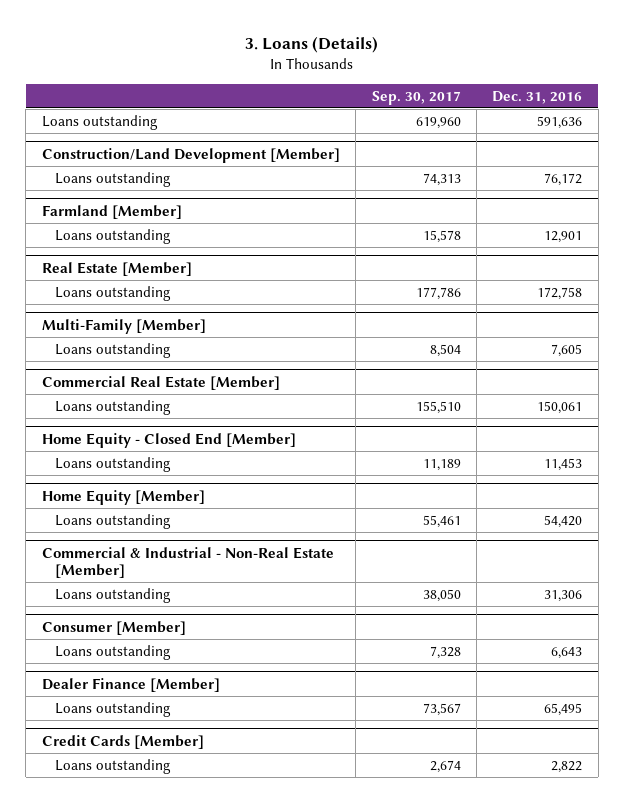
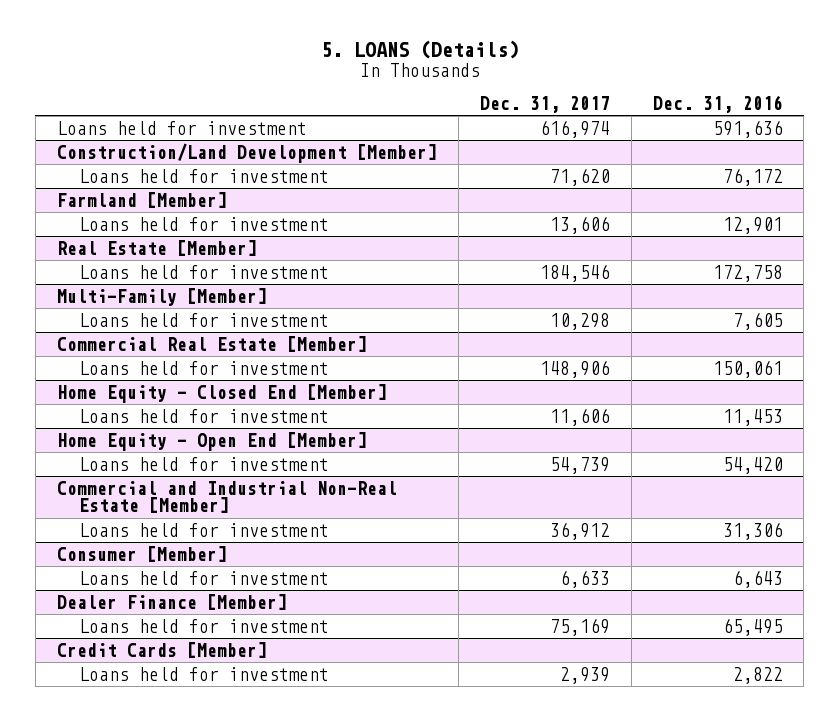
- 3. Loans (Details)
+ 5. LOANS (Details)
- | Sep. 30, 2017 | Dec. 31, 2016
+ | Dec. 31, 2017 | Dec. 31, 2016
- Loans outstanding | 619,960 | 591,636
+ Loans held for investment | 616,974 | 591,636
@ Construction/Land Development [Member]
- Loans outstanding | 74,313 | 76,172
+ Loans held for investment | 71,620 | 76,172
@ Farmland [Member]
- Loans outstanding | 15,578 | 12,901
+ Loans held for investment | 13,606 | 12,901
@ Real Estate [Member]
- Loans outstanding | 177,786 | 172,758
+ Loans held for investment | 184,546 | 172,758
@ Multi-Family [Member]
- Loans outstanding | 8,504 | 7,605
+ Loans held for investment | 10,298 | 7,605
@ Commercial Real Estate [Member]
- Loans outstanding | 155,510 | 150,061
+ Loans held for investment | 148,906 | 150,061
@ Home Equity - Closed End [Member]
- Loans outstanding | 11,189 | 11,453
- Home Equity [Member]
- Loans outstanding | 55,461 | 54,420
- Commercial & Industrial - Non-Real Estate [Member]
- Loans outstanding | 38,050 | 31,306
@ Home Equity - Closed End [Member]
+ Loans held for investment | 11,606 | 11,453
+ Home Equity - Open End [Member]
+ Loans held for investment | 54,739 | 54,420
+ Commercial and Industrial Non-Real Estate [Member]
+ Loans held for investment | 36,912 | 31,306
@ Consumer [Member]
- Loans outstanding | 7,328 | 6,643
+ Loans held for investment | 6,633 | 6,643
@ Dealer Finance [Member]
- Loans outstanding | 73,567 | 65,495
+ Loans held for investment | 75,169 | 65,495
@ Credit Cards [Member]
- Loans outstanding | 2,674 | 2,822
+ Loans held for investment | 2,939 | 2,822

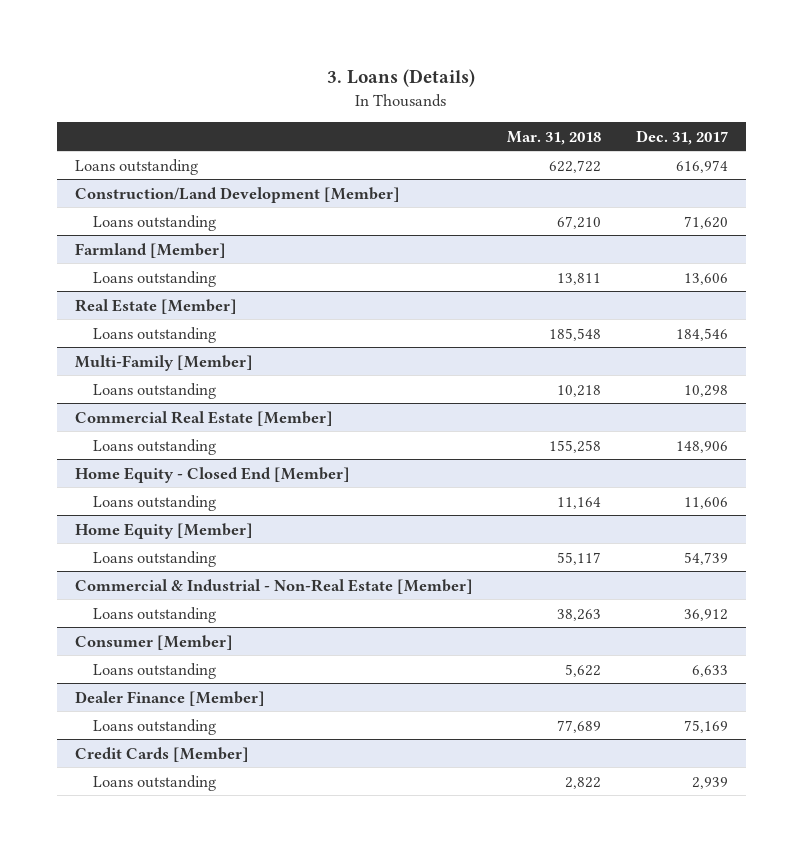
- 5. LOANS (Details)
+ 3. Loans (Details)
- | Dec. 31, 2017 | Dec. 31, 2016
+ | Mar. 31, 2018 | Dec. 31, 2017
- Loans held for investment | 616,974 | 591,636
+ Loans outstanding | 622,722 | 616,974
@ Construction/Land Development [Member]
- Loans held for investment | 71,620 | 76,172
+ Loans outstanding | 67,210 | 71,620
@ Farmland [Member]
- Loans held for investment | 13,606 | 12,901
+ Loans outstanding | 13,811 | 13,606
@ Real Estate [Member]
- Loans held for investment | 184,546 | 172,758
+ Loans outstanding | 185,548 | 184,546
@ Multi-Family [Member]
- Loans held for investment | 10,298 | 7,605
+ Loans outstanding | 10,218 | 10,298
@ Commercial Real Estate [Member]
- Loans held for investment | 148,906 | 150,061
+ Loans outstanding | 155,258 | 148,906
@ Home Equity - Closed End [Member]
- Loans held for investment | 11,606 | 11,453
- Home Equity - Open End [Member]
- Loans held for investment | 54,739 | 54,420
- Commercial and Industrial Non-Real Estate [Member]
- Loans held for investment | 36,912 | 31,306
@ Home Equity - Closed End [Member]
+ Loans outstanding | 11,164 | 11,606
+ Home Equity [Member]
+ Loans outstanding | 55,117 | 54,739
+ Commercial & Industrial - Non-Real Estate [Member]
+ Loans outstanding | 38,263 | 36,912
@ Consumer [Member]
- Loans held for investment | 6,633 | 6,643
+ Loans outstanding | 5,622 | 6,633
@ Dealer Finance [Member]
- Loans held for investment | 75,169 | 65,495
+ Loans outstanding | 77,689 | 75,169
@ Credit Cards [Member]
- Loans held for investment | 2,939 | 2,822
+ Loans outstanding | 2,822 | 2,939

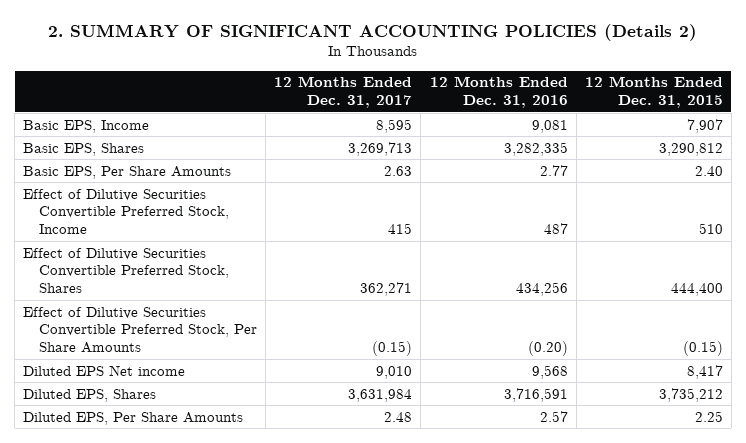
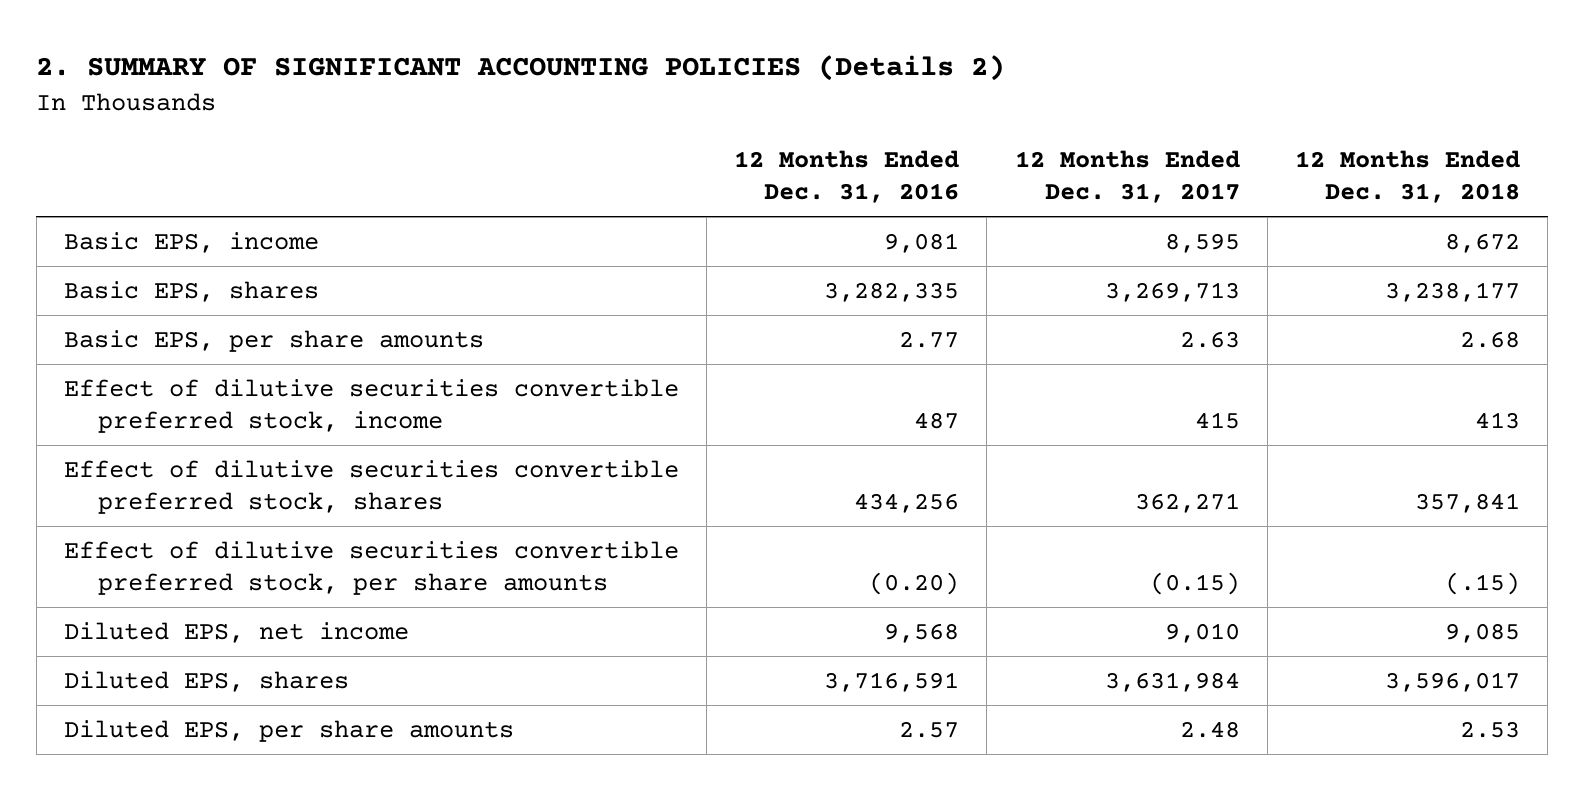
- | 12 Months Ended Dec. 31, 2017 | 12 Months Ended Dec. 31, 2016 | 12 Months Ended Dec. 31, 2015
+ | 12 Months Ended Dec. 31, 2016 | 12 Months Ended Dec. 31, 2017 | 12 Months Ended Dec. 31, 2018
- Basic EPS, Income | 8,595 | 9,081 | 7,907
- Basic EPS, Shares | 3,269,713 | 3,282,335 | 3,290,812
- Basic EPS, Per Share Amounts | 2.63 | 2.77 | 2.40
- Effect of Dilutive Securities Convertible Preferred Stock, Income | 415 | 487 | 510
- Effect of Dilutive Securities Convertible Preferred Stock, Shares | 362,271 | 434,256 | 444,400
- Effect of Dilutive Securities Convertible Preferred Stock, Per Share Amounts | (0.15) | (0.20) | (0.15)
- Diluted EPS Net income | 9,010 | 9,568 | 8,417
- Diluted EPS, Shares | 3,631,984 | 3,716,591 | 3,735,212
- Diluted EPS, Per Share Amounts | 2.48 | 2.57 | 2.25
+ Basic EPS, income | 9,081 | 8,595 | 8,672
+ Basic EPS, shares | 3,282,335 | 3,269,713 | 3,238,177
+ Basic EPS, per share amounts | 2.77 | 2.63 | 2.68
+ Effect of dilutive securities convertible preferred stock, income | 487 | 415 | 413
+ Effect of dilutive securities convertible preferred stock, shares | 434,256 | 362,271 | 357,841
+ Effect of dilutive securities convertible preferred stock, per share amounts | (0.20) | (0.15) | (.15)
+ Diluted EPS, net income | 9,568 | 9,010 | 9,085
+ Diluted EPS, shares | 3,716,591 | 3,631,984 | 3,596,017
+ Diluted EPS, per share amounts | 2.57 | 2.48 | 2.53

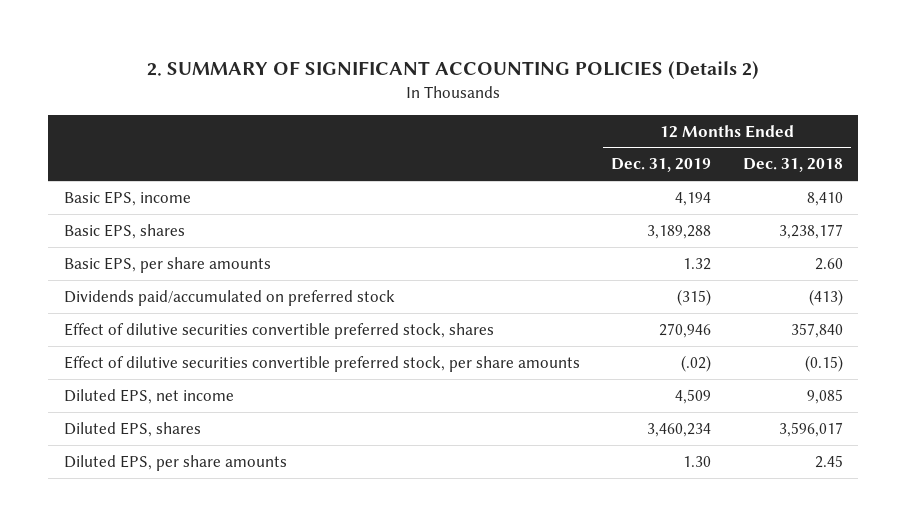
- | 12 Months Ended Dec. 31, 2016 | 12 Months Ended Dec. 31, 2017 | 12 Months Ended Dec. 31, 2018
+ | 12 Months Ended Dec. 31, 2019 | 12 Months Ended Dec. 31, 2018
- Basic EPS, income | 9,081 | 8,595 | 8,672
+ Basic EPS, income | 4,194 | 8,410
- Basic EPS, per share amounts | 2.77 | 2.63 | 2.68
- Effect of dilutive securities convertible preferred stock, income | 487 | 415 | 413
- Effect of dilutive securities convertible preferred stock, shares | 434,256 | 362,271 | 357,841
- Effect of dilutive securities convertible preferred stock, per share amounts | (0.20) | (0.15) | (.15)
+ Basic EPS, per share amounts | 1.32 | 2.60
+ Dividends paid/accumulated on preferred stock | (315) | (413)
+ Effect of dilutive securities convertible preferred stock, shares | 270,946 | 357,840
+ Effect of dilutive securities convertible preferred stock, per share amounts | (.02) | (0.15)
- Diluted EPS, per share amounts | 2.57 | 2.48 | 2.53
+ Diluted EPS, per share amounts | 1.30 | 2.45

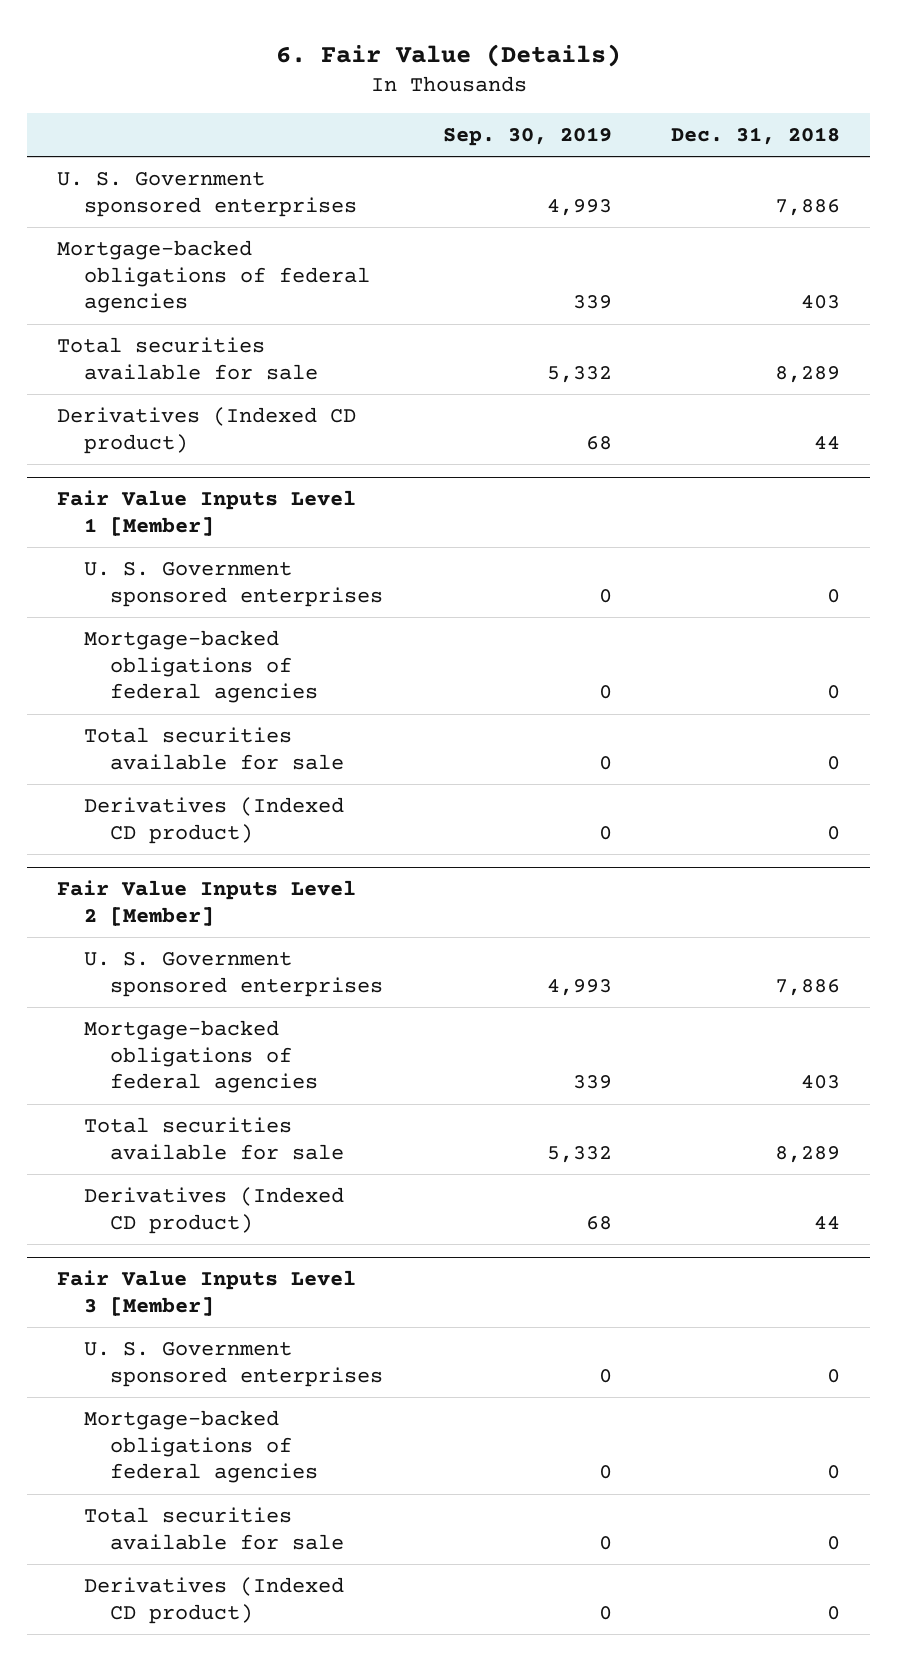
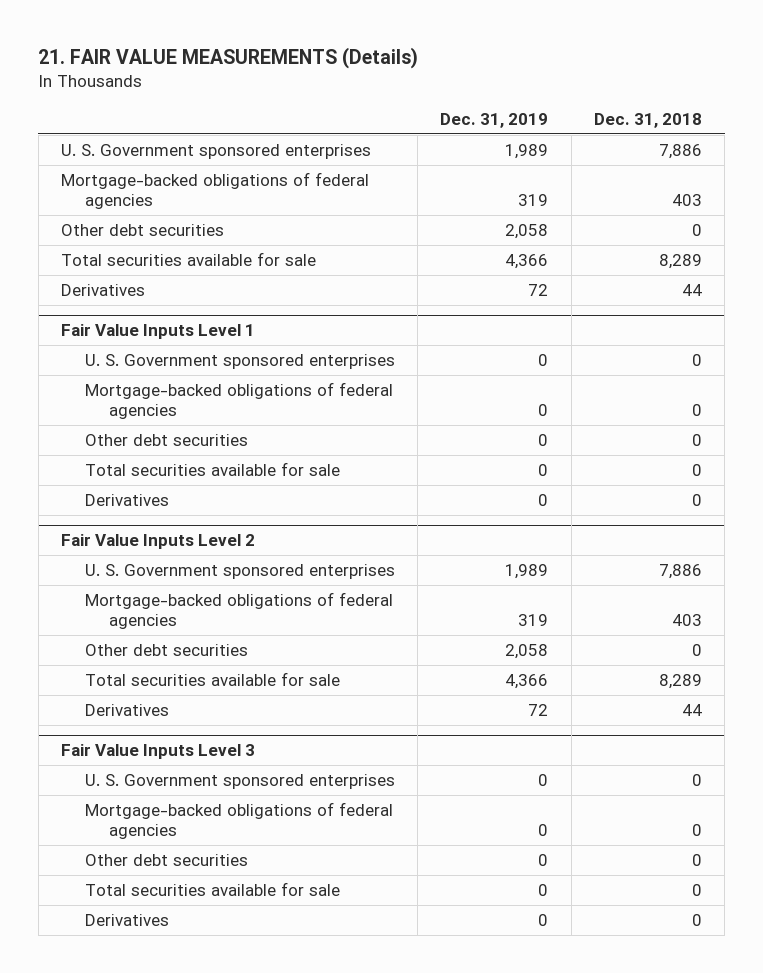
- 6. Fair Value (Details)
+ 21. FAIR VALUE MEASUREMENTS (Details)
- | Sep. 30, 2019 | Dec. 31, 2018
+ | Dec. 31, 2019 | Dec. 31, 2018
+ Other debt securities | 2,058 | 0
- Derivatives (Indexed CD product) | 68 | 44
- Fair Value Inputs Level 1 [Member]
+ Derivatives | 72 | 44
+ Fair Value Inputs Level 1
+ Other debt securities | 0 | 0
- Derivatives (Indexed CD product) | 0 | 0
- Fair Value Inputs Level 2 [Member]
+ Derivatives | 0 | 0
+ Fair Value Inputs Level 2
+ Other debt securities | 2,058 | 0
- Derivatives (Indexed CD product) | 68 | 44
- Fair Value Inputs Level 3 [Member]
+ Derivatives | 72 | 44
+ Fair Value Inputs Level 3
+ Other debt securities | 0 | 0
- Derivatives (Indexed CD product) | 0 | 0
+ Derivatives | 0 | 0

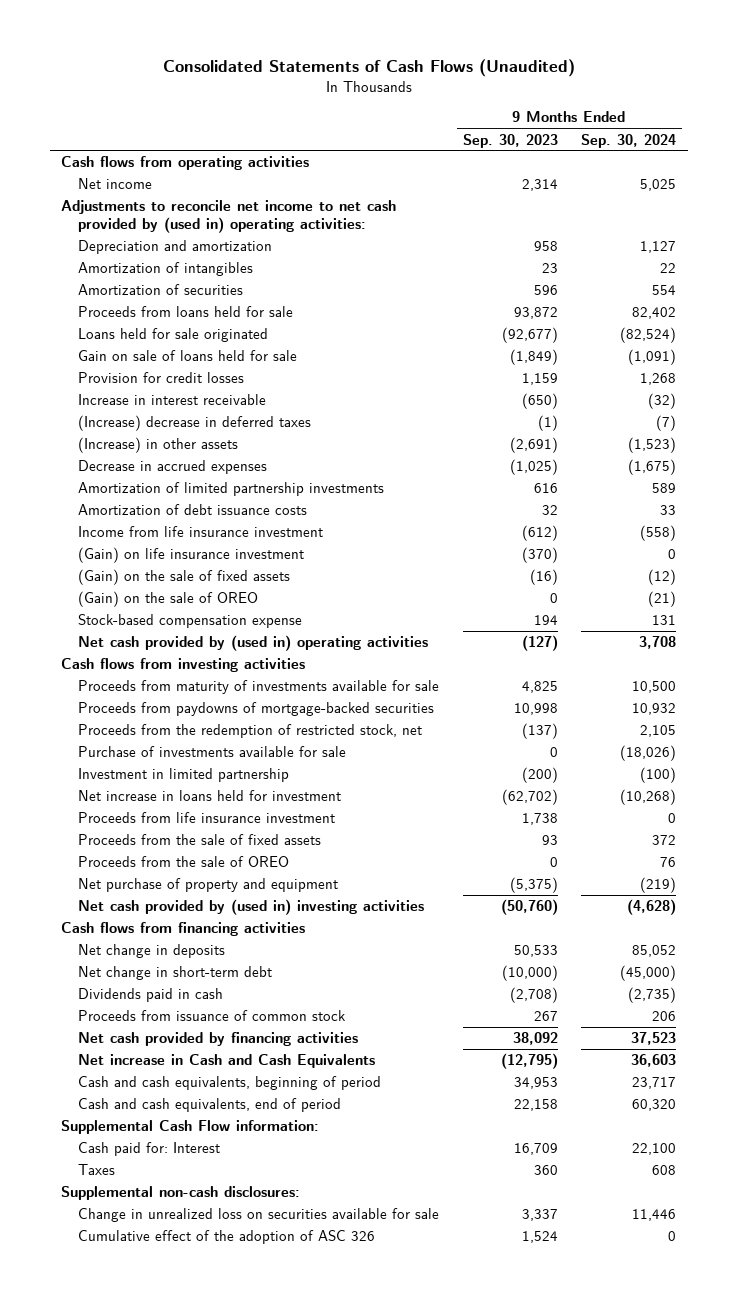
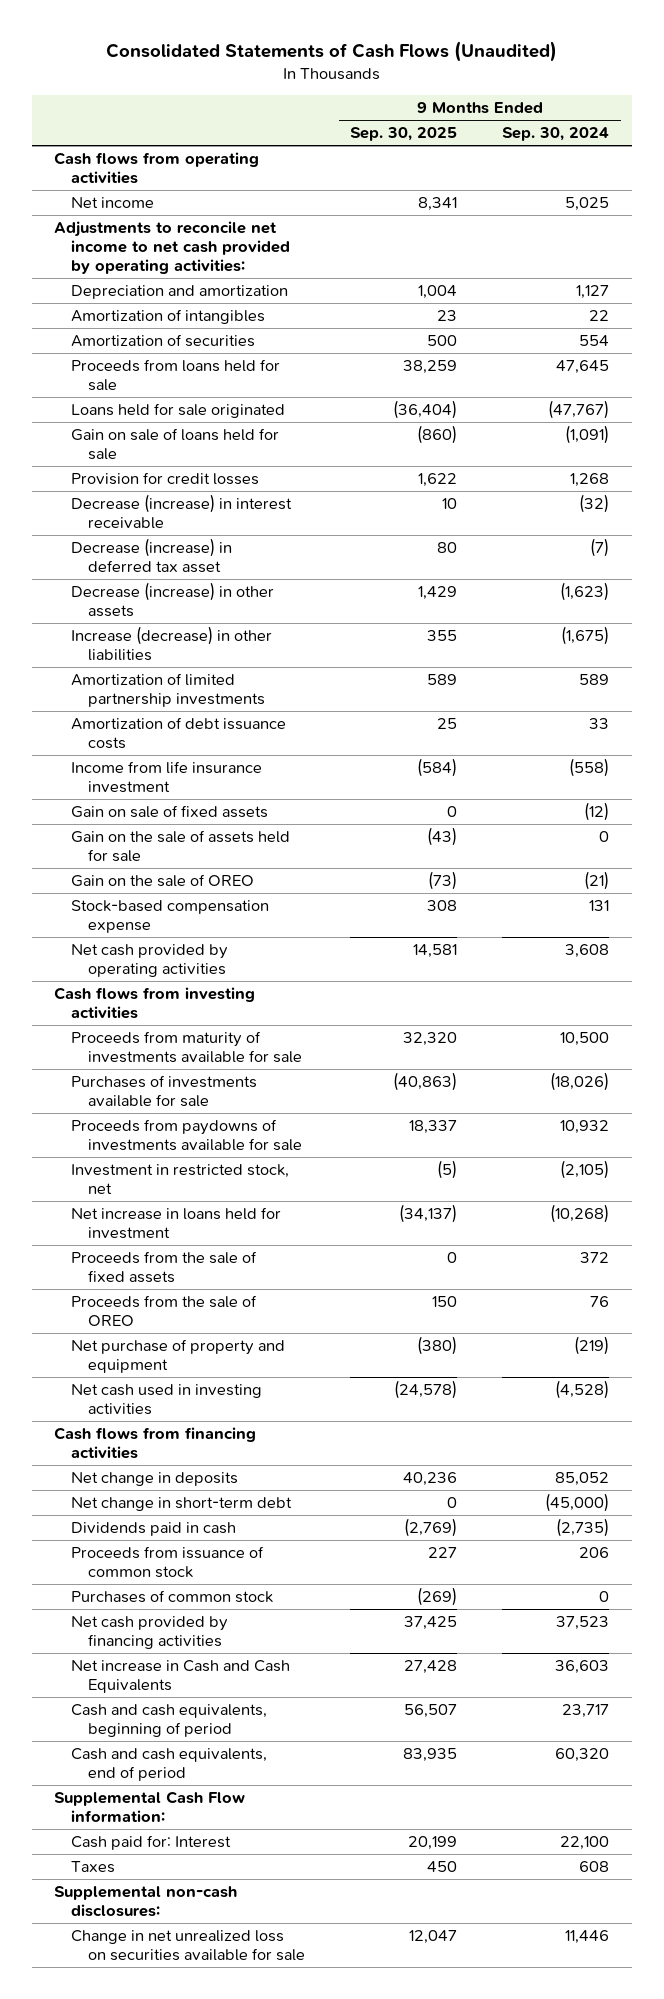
- | 9 Months Ended Sep. 30, 2023 | 9 Months Ended Sep. 30, 2024
+ | 9 Months Ended Sep. 30, 2025 | 9 Months Ended Sep. 30, 2024
- Adjustments to reconcile net income to net cash provided by (used in) operating activities:
+ Adjustments to reconcile net income to net cash provided by operating activities:
- Proceeds from loans held for sale | 93,872 | 82,402
- Loans held for sale originated | (92,677) | (82,524)
+ Proceeds from loans held for sale | 38,259 | 47,645
+ Loans held for sale originated | (36,404) | (47,767)
- Increase in interest receivable | (650) | (32)
- (Increase) decrease in deferred taxes | (1) | (7)
- (Increase) in other assets | (2,691) | (1,523)
- Decrease in accrued expenses | (1,025) | (1,675)
+ Decrease (increase) in interest receivable | 10 | (32)
+ Decrease (increase) in deferred tax asset | 80 | (7)
+ Decrease (increase) in other assets | 1,429 | (1,623)
+ Increase (decrease) in other liabilities | 355 | (1,675)
- (Gain) on life insurance investment | (370) | 0
- (Gain) on the sale of fixed assets | (16) | (12)
- (Gain) on the sale of OREO | 0 | (21)
+ Gain on sale of fixed assets | 0 | (12)
+ Gain on the sale of assets held for sale | (43) | 0
+ Gain on the sale of OREO | (73) | (21)
- Net cash provided by (used in) operating activities | (127) | 3,708
+ Net cash provided by operating activities | 14,581 | 3,608
- Proceeds from paydowns of mortgage-backed securities | 10,998 | 10,932
- Proceeds from the redemption of restricted stock, net | (137) | 2,105
- Purchase of investments available for sale | 0 | (18,026)
- Investment in limited partnership | (200) | (100)
+ Purchases of investments available for sale | (40,863) | (18,026)
+ Proceeds from paydowns of investments available for sale | 18,337 | 10,932
+ Investment in restricted stock, net | (5) | (2,105)
- Proceeds from life insurance investment | 1,738 | 0
- Net cash provided by (used in) investing activities | (50,760) | (4,628)
+ Net cash used in investing activities | (24,578) | (4,528)
+ Purchases of common stock | (269) | 0
- Change in unrealized loss on securities available for sale | 3,337 | 11,446
- Cumulative effect of the adoption of ASC 326 | 1,524 | 0
+ Change in net unrealized loss on securities available for sale | 12,047 | 11,446

